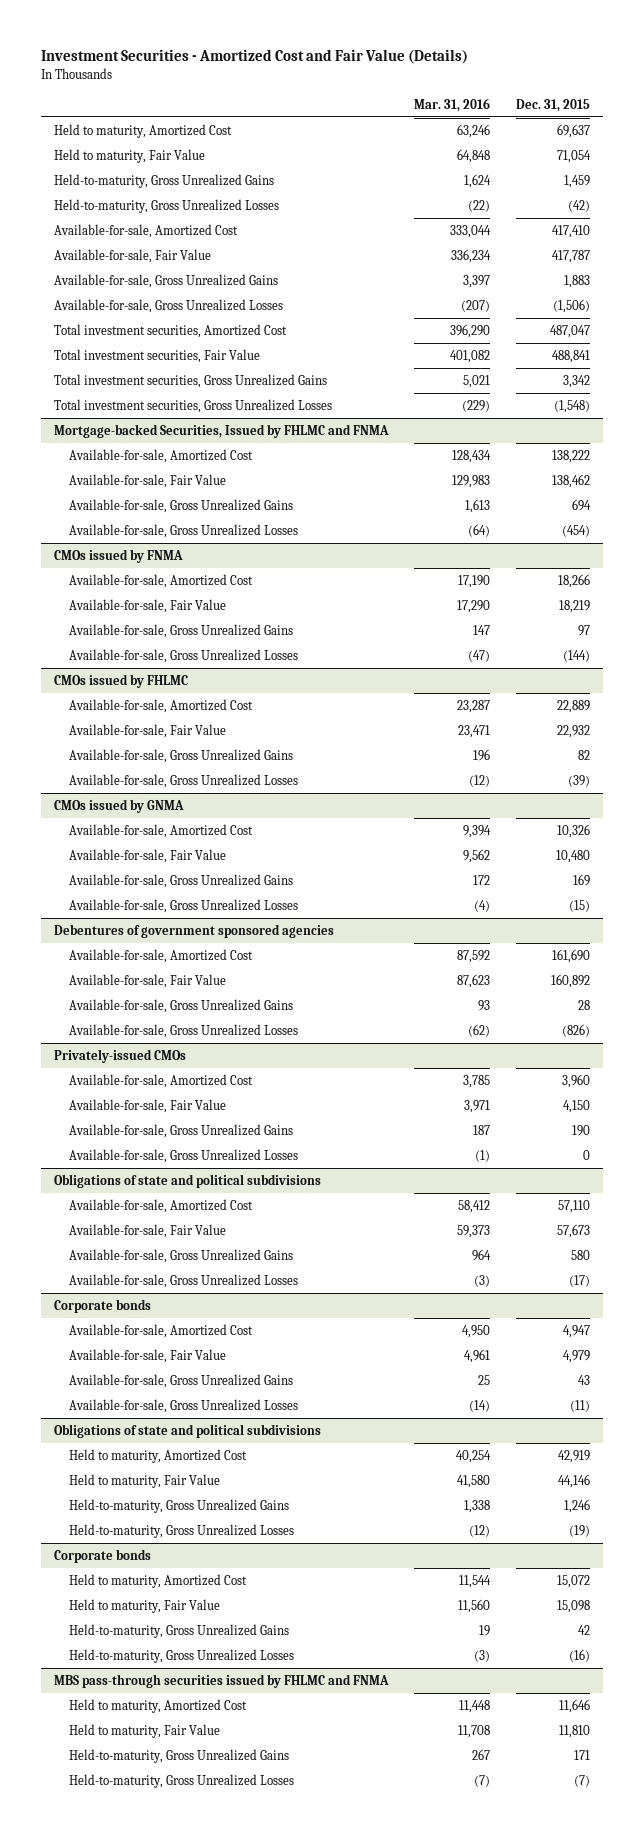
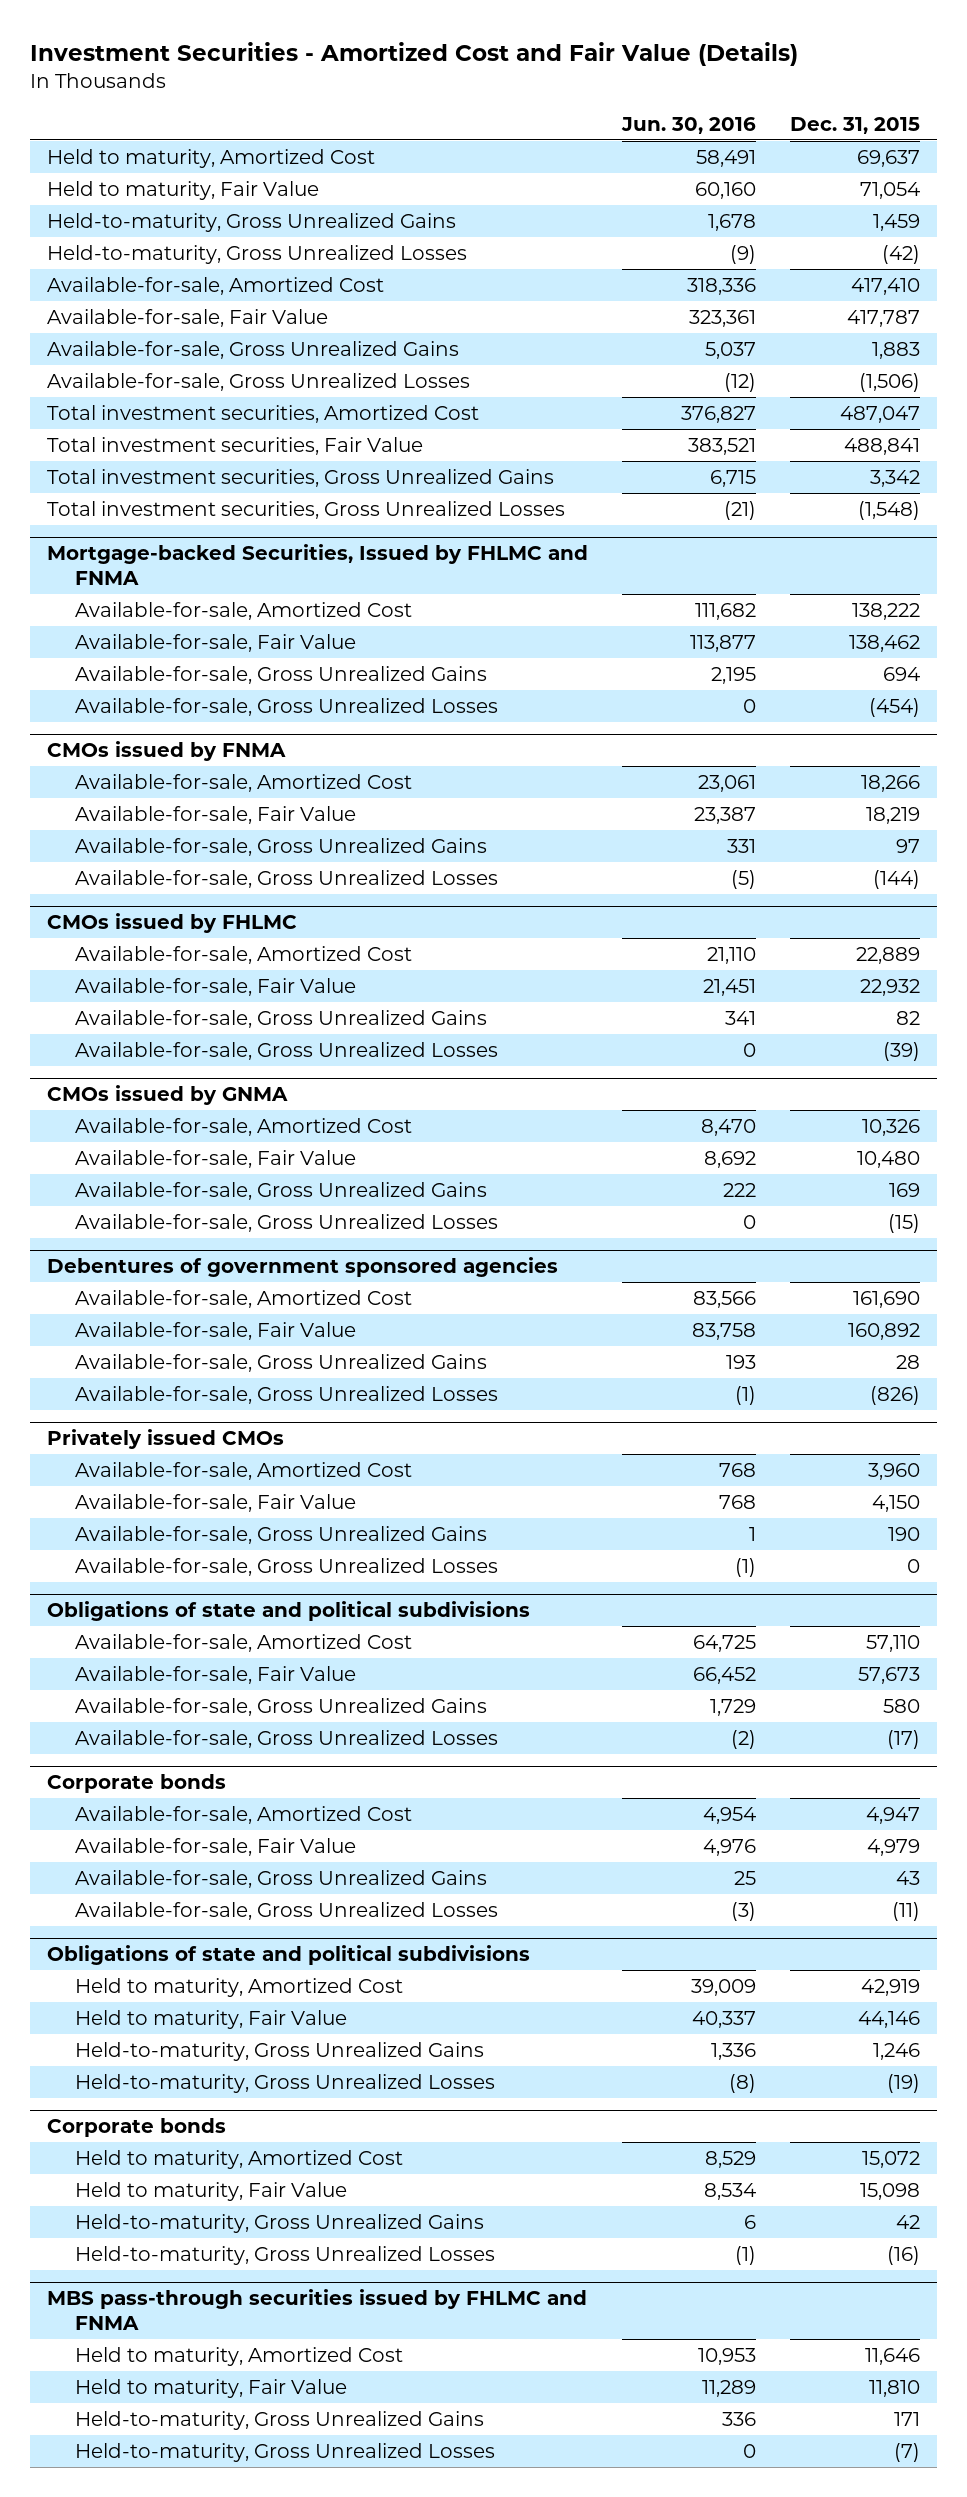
- | Mar. 31, 2016 | Dec. 31, 2015
+ | Jun. 30, 2016 | Dec. 31, 2015
- Privately-issued CMOs
+ Privately issued CMOs

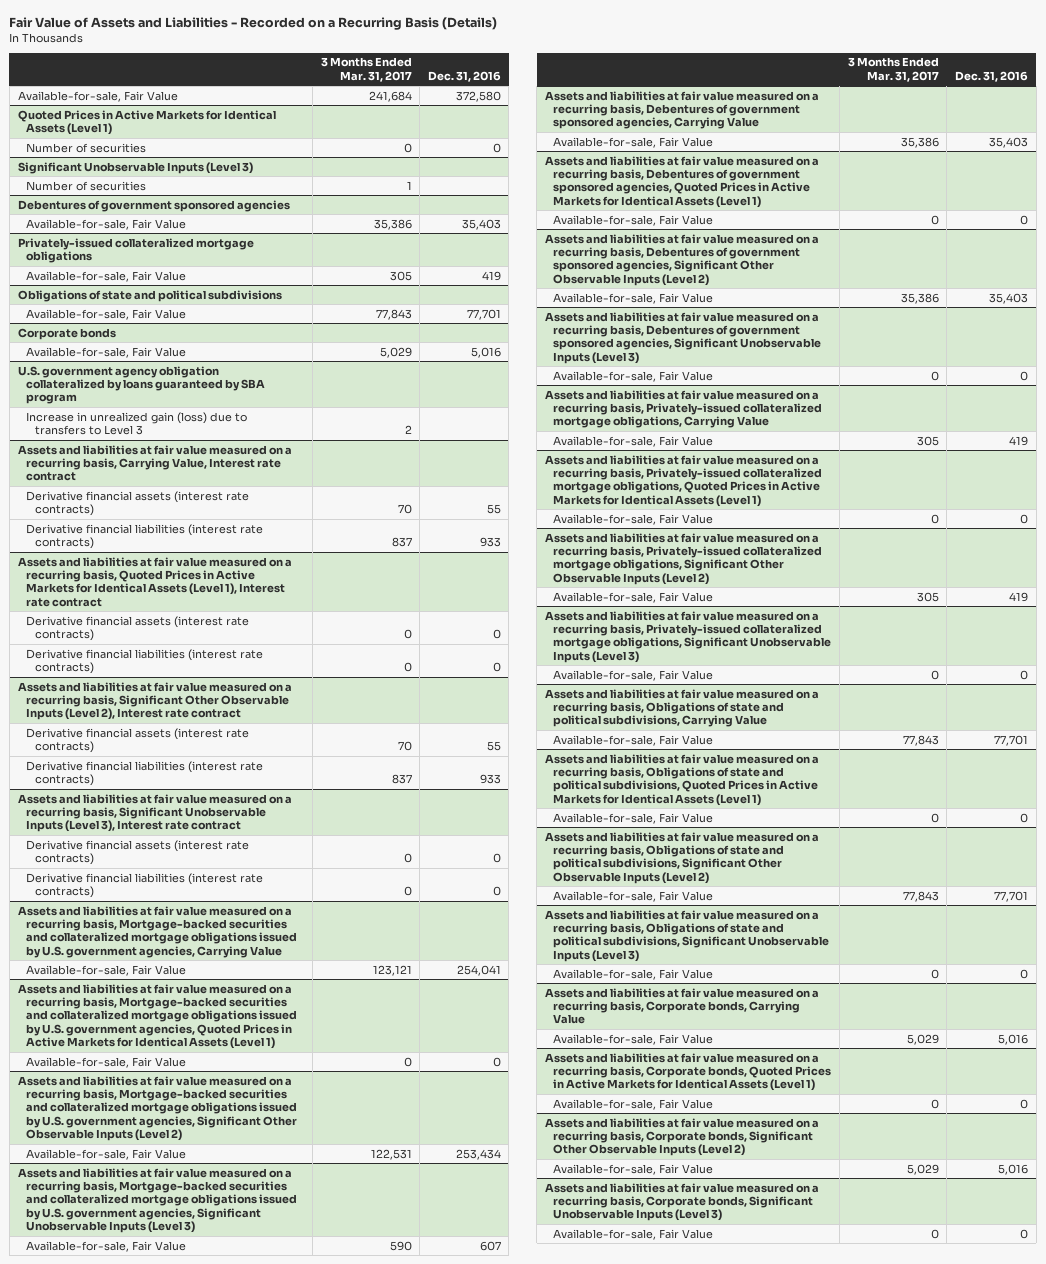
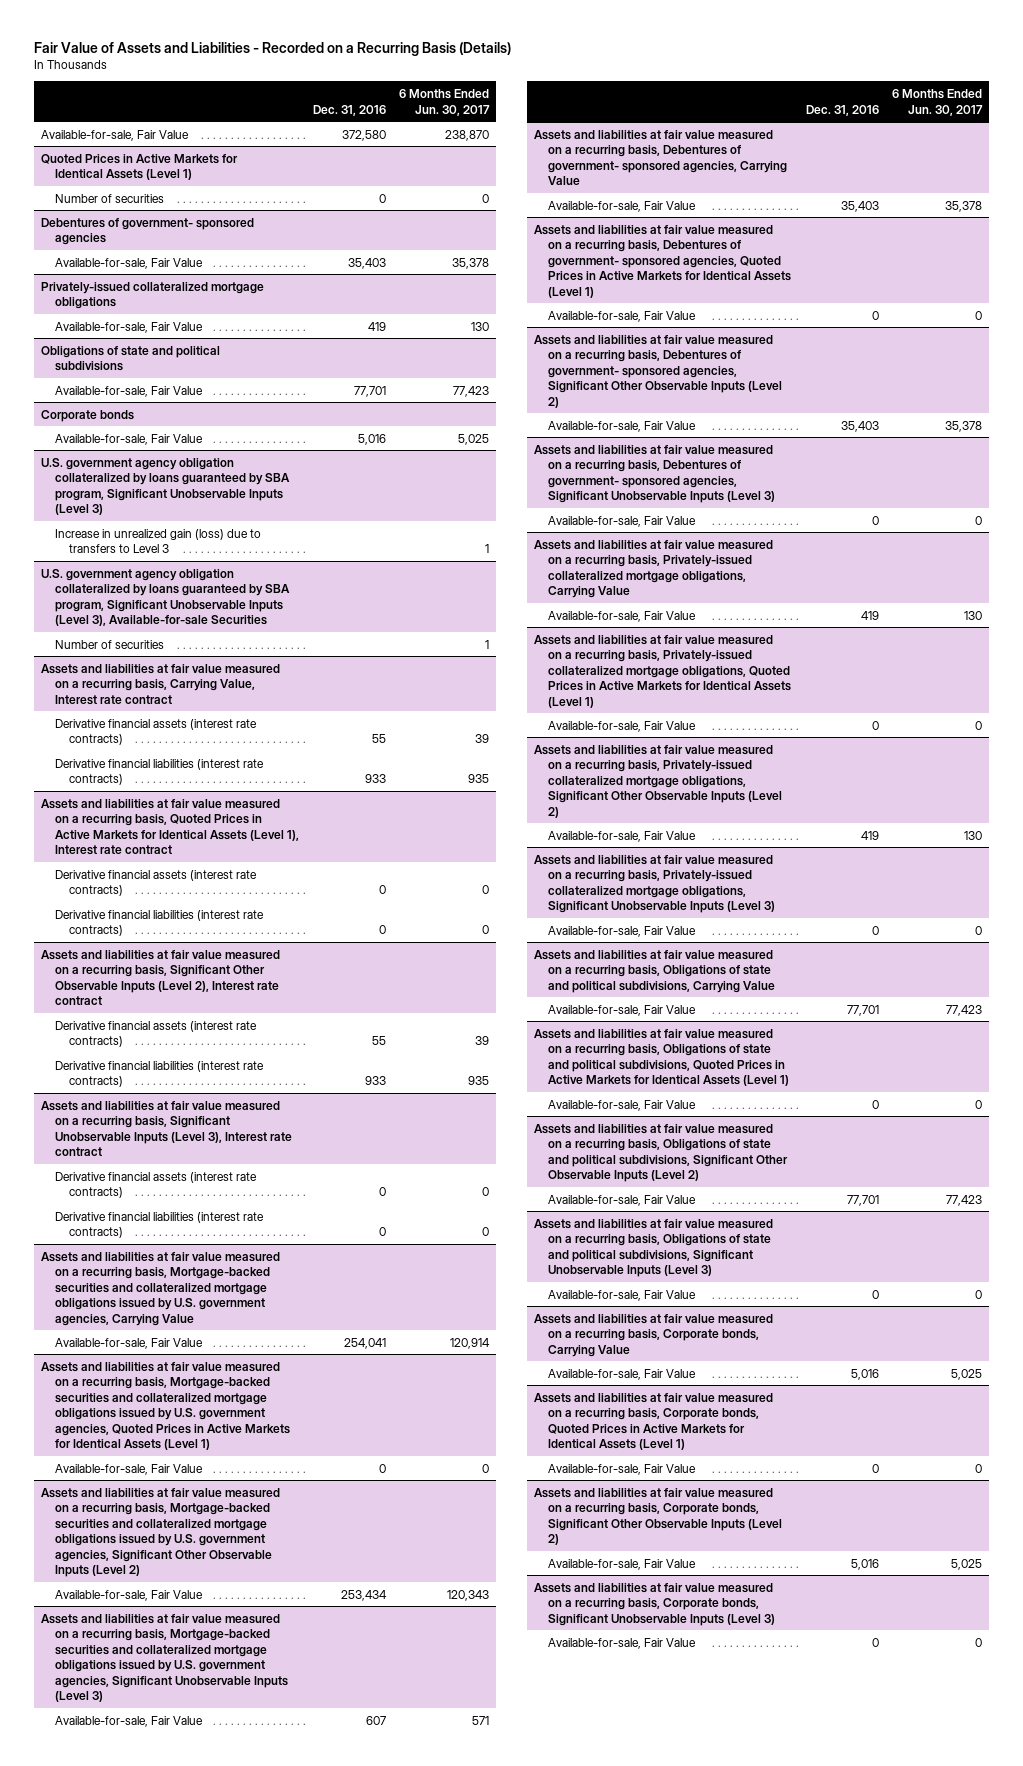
- | 3 Months Ended Mar. 31, 2017 | Dec. 31, 2016
+ | Dec. 31, 2016 | 6 Months Ended Jun. 30, 2017
- Significant Unobservable Inputs (Level 3)
- Number of securities | 1 |
- Debentures of government sponsored agencies
+ Debentures of government- sponsored agencies
- U.S. government agency obligation collateralized by loans guaranteed by SBA program
+ U.S. government agency obligation collateralized by loans guaranteed by SBA program, Significant Unobservable Inputs (Level 3)
+ U.S. government agency obligation collateralized by loans guaranteed by SBA program, Significant Unobservable Inputs (Level 3), Available-for-sale Securities
+ Number of securities | | 1
- Assets and liabilities at fair value measured on a recurring basis, Debentures of government sponsored agencies, Carrying Value
+ Assets and liabilities at fair value measured on a recurring basis, Debentures of government- sponsored agencies, Carrying Value
- Assets and liabilities at fair value measured on a recurring basis, Debentures of government sponsored agencies, Quoted Prices in Active Markets for Identical Assets (Level 1)
+ Assets and liabilities at fair value measured on a recurring basis, Debentures of government- sponsored agencies, Quoted Prices in Active Markets for Identical Assets (Level 1)
- Assets and liabilities at fair value measured on a recurring basis, Debentures of government sponsored agencies, Significant Other Observable Inputs (Level 2)
+ Assets and liabilities at fair value measured on a recurring basis, Debentures of government- sponsored agencies, Significant Other Observable Inputs (Level 2)
- Assets and liabilities at fair value measured on a recurring basis, Debentures of government sponsored agencies, Significant Unobservable Inputs (Level 3)
+ Assets and liabilities at fair value measured on a recurring basis, Debentures of government- sponsored agencies, Significant Unobservable Inputs (Level 3)

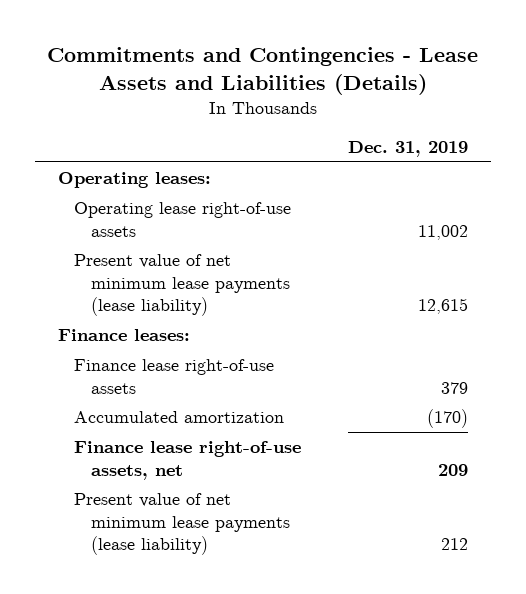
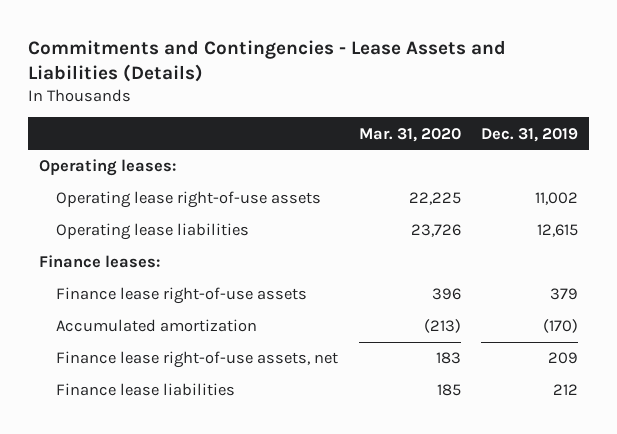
- | Dec. 31, 2019
+ | Mar. 31, 2020 | Dec. 31, 2019
- Present value of net minimum lease payments (lease liability) | 12,615
+ Operating lease liabilities | 23,726 | 12,615
- Present value of net minimum lease payments (lease liability) | 212
+ Finance lease liabilities | 185 | 212

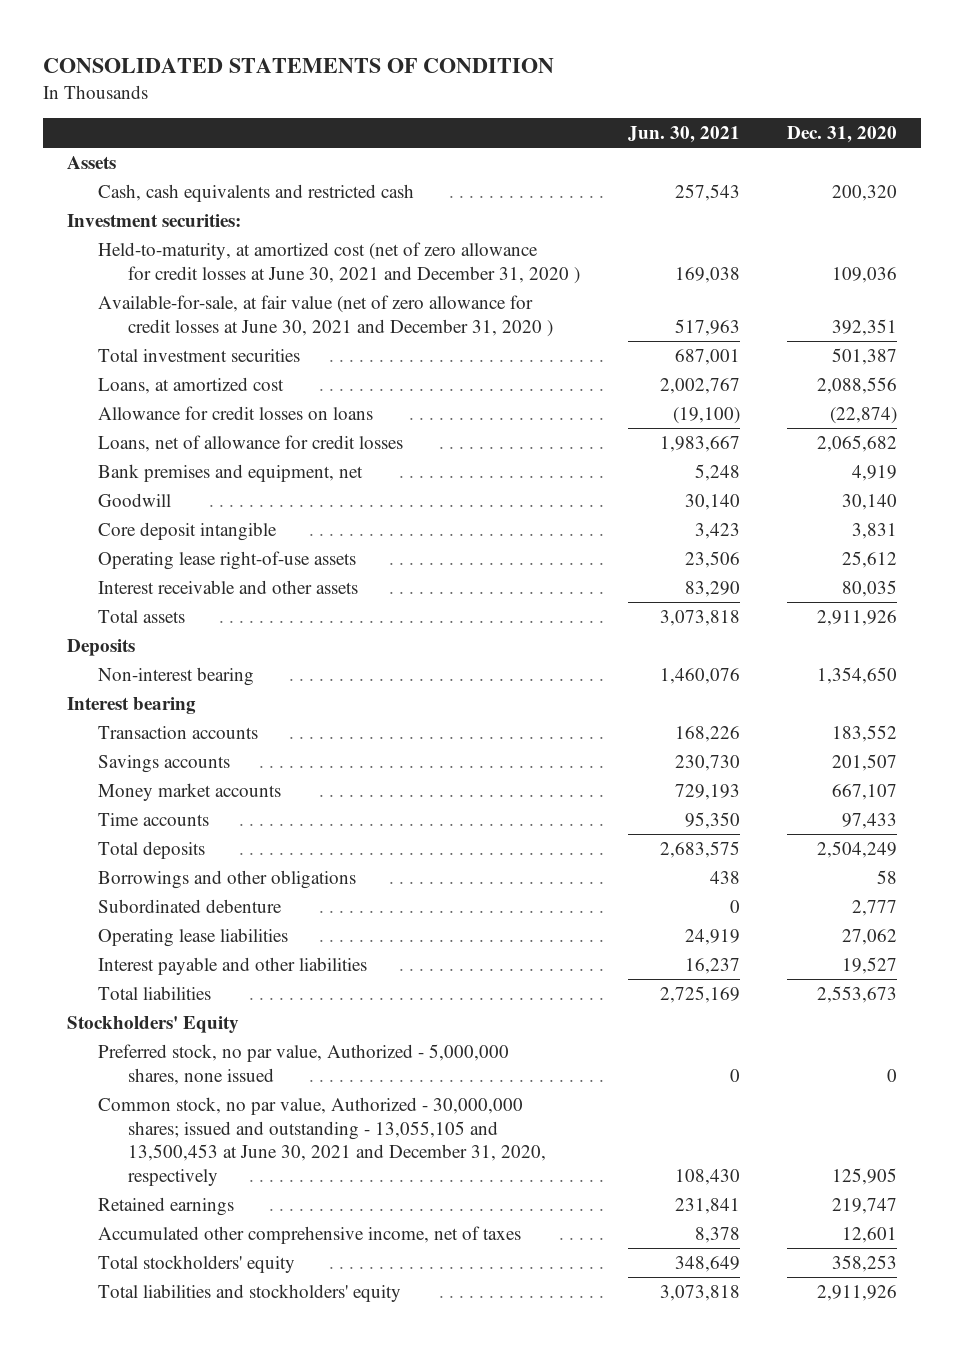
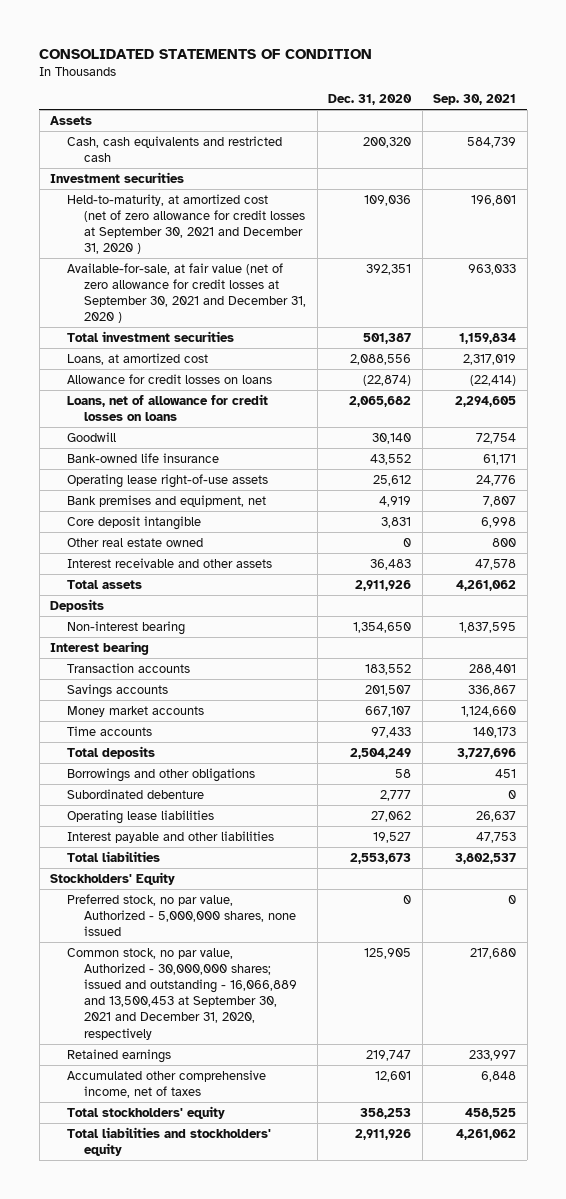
- | Jun. 30, 2021 | Dec. 31, 2020
+ | Dec. 31, 2020 | Sep. 30, 2021
- Investment securities:
- Held-to-maturity, at amortized cost (net of zero allowance for credit losses at June 30, 2021 and December 31, 2020 ) | 169,038 | 109,036
- Available-for-sale, at fair value (net of zero allowance for credit losses at June 30, 2021 and December 31, 2020 ) | 517,963 | 392,351
+ Investment securities
+ Held-to-maturity, at amortized cost (net of zero allowance for credit losses at September 30, 2021 and December 31, 2020 ) | 109,036 | 196,801
+ Available-for-sale, at fair value (net of zero allowance for credit losses at September 30, 2021 and December 31, 2020 ) | 392,351 | 963,033
- Loans, net of allowance for credit losses | 1,983,667 | 2,065,682
+ Loans, net of allowance for credit losses on loans | 2,065,682 | 2,294,605
+ Bank-owned life insurance | 43,552 | 61,171
- Interest receivable and other assets | 83,290 | 80,035
moved down: Bank premises and equipment, net | 4,919 | 7,807
moved down: Core deposit intangible | 3,831 | 6,998
+ Other real estate owned | 0 | 800
+ Interest receivable and other assets | 36,483 | 47,578
- Common stock, no par value, Authorized - 30,000,000 shares; issued and outstanding - 13,055,105 and 13,500,453 at June 30, 2021 and December 31, 2020, respectively | 108,430 | 125,905
+ Common stock, no par value, Authorized - 30,000,000 shares; issued and outstanding - 16,066,889 and 13,500,453 at September 30, 2021 and December 31, 2020, respectively | 125,905 | 217,680

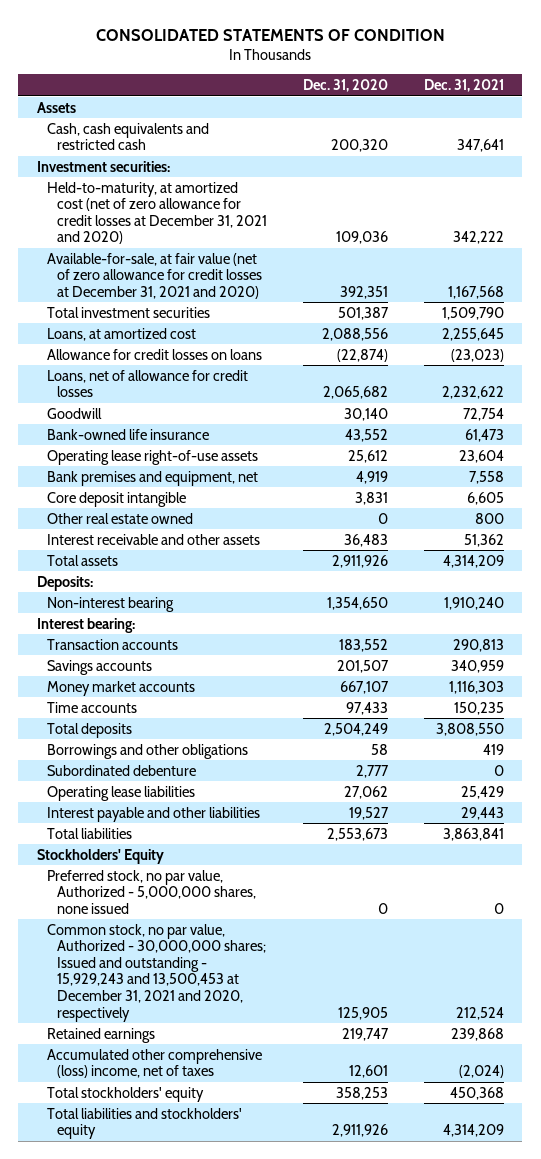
- | Dec. 31, 2020 | Sep. 30, 2021
+ | Dec. 31, 2020 | Dec. 31, 2021
- Investment securities
- Held-to-maturity, at amortized cost (net of zero allowance for credit losses at September 30, 2021 and December 31, 2020 ) | 109,036 | 196,801
- Available-for-sale, at fair value (net of zero allowance for credit losses at September 30, 2021 and December 31, 2020 ) | 392,351 | 963,033
+ Investment securities:
+ Held-to-maturity, at amortized cost (net of zero allowance for credit losses at December 31, 2021 and 2020) | 109,036 | 342,222
+ Available-for-sale, at fair value (net of zero allowance for credit losses at December 31, 2021 and 2020) | 392,351 | 1,167,568
- Loans, net of allowance for credit losses on loans | 2,065,682 | 2,294,605
+ Loans, net of allowance for credit losses | 2,065,682 | 2,232,622
- Deposits
+ Deposits:
- Interest bearing
+ Interest bearing:
- Common stock, no par value, Authorized - 30,000,000 shares; issued and outstanding - 16,066,889 and 13,500,453 at September 30, 2021 and December 31, 2020, respectively | 125,905 | 217,680
+ Common stock, no par value, Authorized - 30,000,000 shares; Issued and outstanding - 15,929,243 and 13,500,453 at December 31, 2021 and 2020, respectively | 125,905 | 212,524
- Accumulated other comprehensive income, net of taxes | 12,601 | 6,848
+ Accumulated other comprehensive (loss) income, net of taxes | 12,601 | (2,024)

